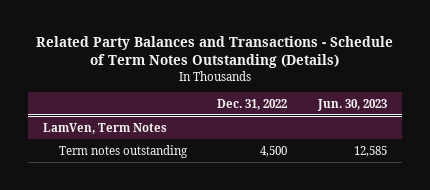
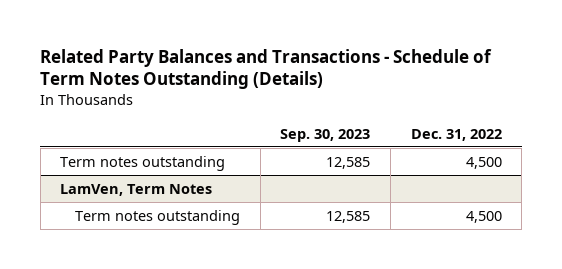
- | Dec. 31, 2022 | Jun. 30, 2023
+ | Sep. 30, 2023 | Dec. 31, 2022
+ Term notes outstanding | 12,585 | 4,500

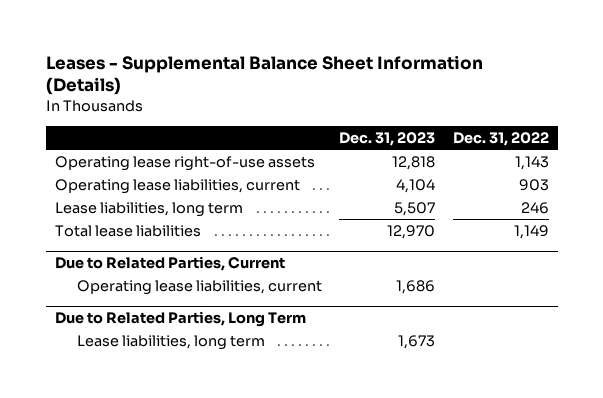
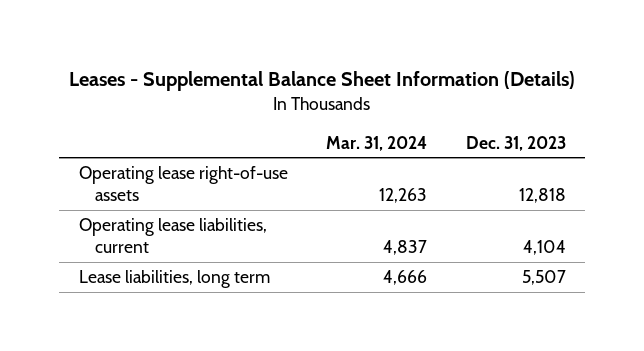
- | Dec. 31, 2023 | Dec. 31, 2022
+ | Mar. 31, 2024 | Dec. 31, 2023
- Total lease liabilities | 12,970 | 1,149
- Due to Related Parties, Current
- Operating lease liabilities, current | 1,686 |
- Due to Related Parties, Long Term
- Lease liabilities, long term | 1,673 |

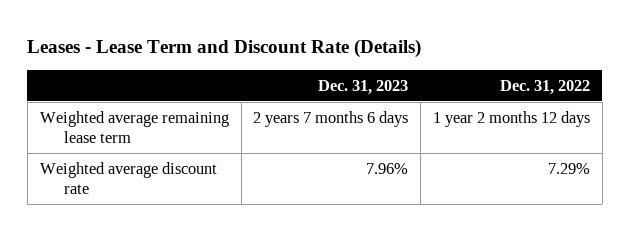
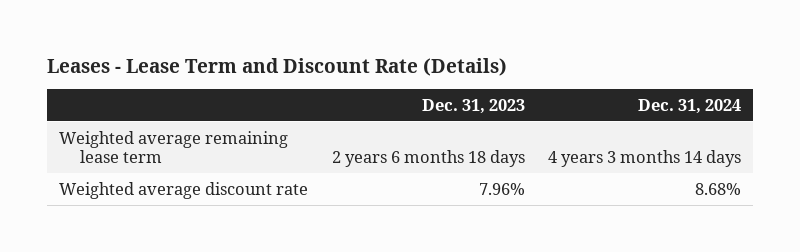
- | Dec. 31, 2023 | Dec. 31, 2022
+ | Dec. 31, 2023 | Dec. 31, 2024
- Weighted average remaining lease term | 2 years 7 months 6 days | 1 year 2 months 12 days
+ Weighted average remaining lease term | 2 years 6 months 18 days | 4 years 3 months 14 days

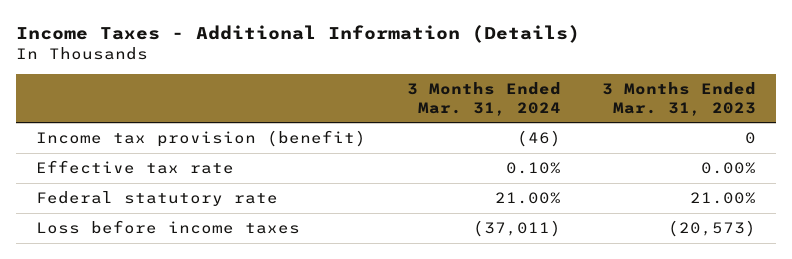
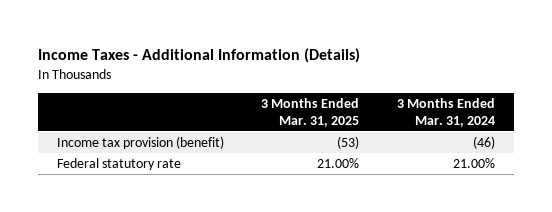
- | 3 Months Ended Mar. 31, 2024 | 3 Months Ended Mar. 31, 2023
+ | 3 Months Ended Mar. 31, 2025 | 3 Months Ended Mar. 31, 2024
- Effective tax rate | 0.10% | 0.00%
- Loss before income taxes | (37,011) | (20,573)

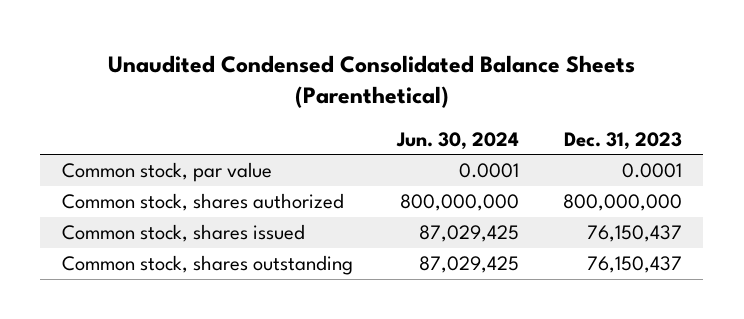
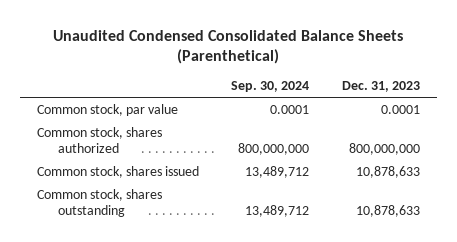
- | Jun. 30, 2024 | Dec. 31, 2023
+ | Sep. 30, 2024 | Dec. 31, 2023
- Common stock, shares issued | 87,029,425 | 76,150,437
- Common stock, shares outstanding | 87,029,425 | 76,150,437
+ Common stock, shares issued | 13,489,712 | 10,878,633
+ Common stock, shares outstanding | 13,489,712 | 10,878,633

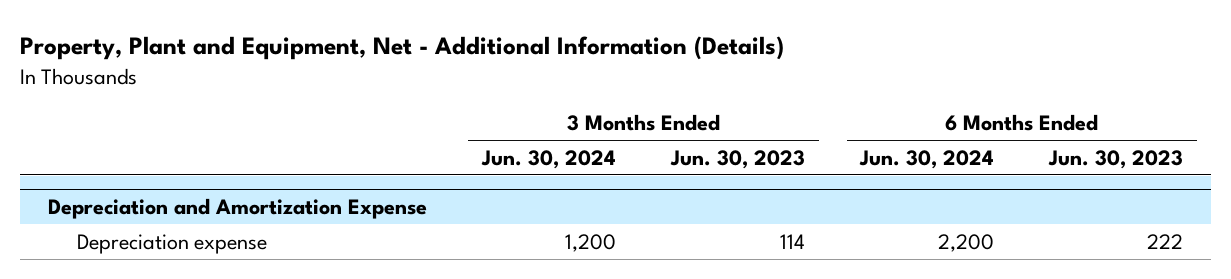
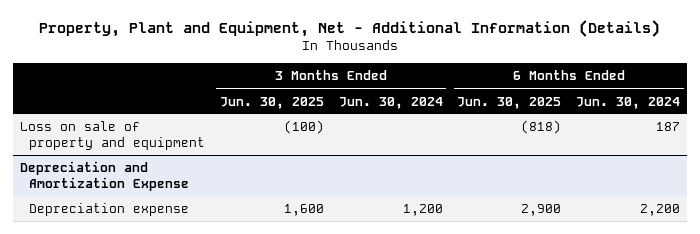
- | 3 Months Ended Jun. 30, 2024 | 3 Months Ended Jun. 30, 2023 | 6 Months Ended Jun. 30, 2024 | 6 Months Ended Jun. 30, 2023
+ | 3 Months Ended Jun. 30, 2025 | 3 Months Ended Jun. 30, 2024 | 6 Months Ended Jun. 30, 2025 | 6 Months Ended Jun. 30, 2024
+ Loss on sale of property and equipment | (100) | | (818) | 187

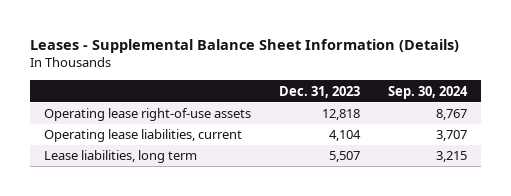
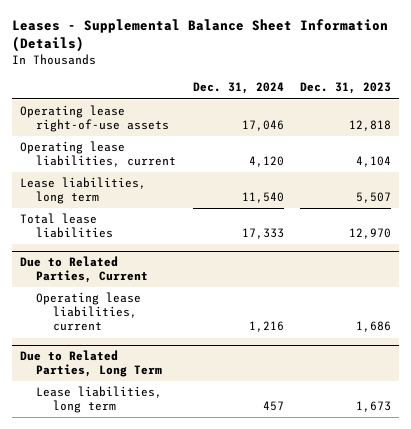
- | Dec. 31, 2023 | Sep. 30, 2024
+ | Dec. 31, 2024 | Dec. 31, 2023
+ Total lease liabilities | 17,333 | 12,970
+ Due to Related Parties, Current
+ Operating lease liabilities, current | 1,216 | 1,686
+ Due to Related Parties, Long Term
+ Lease liabilities, long term | 457 | 1,673

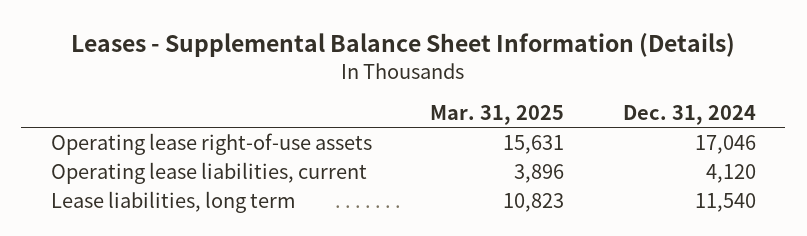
- | Dec. 31, 2024 | Dec. 31, 2023
+ | Mar. 31, 2025 | Dec. 31, 2024
- Total lease liabilities | 17,333 | 12,970
- Due to Related Parties, Current
- Operating lease liabilities, current | 1,216 | 1,686
- Due to Related Parties, Long Term
- Lease liabilities, long term | 457 | 1,673

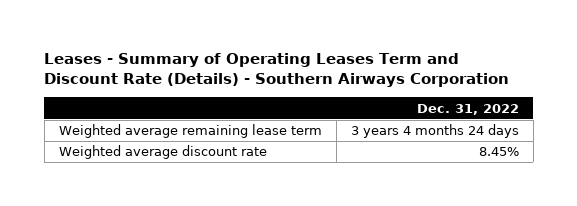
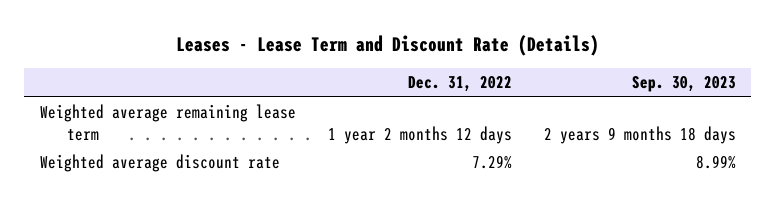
- Leases - Summary of Operating Leases Term and Discount Rate (Details) - Southern Airways Corporation
+ Leases - Lease Term and Discount Rate (Details)
- | Dec. 31, 2022
+ | Dec. 31, 2022 | Sep. 30, 2023
- Weighted average remaining lease term | 3 years 4 months 24 days
- Weighted average discount rate | 8.45%
+ Weighted average remaining lease term | 1 year 2 months 12 days | 2 years 9 months 18 days
+ Weighted average discount rate | 7.29% | 8.99%

